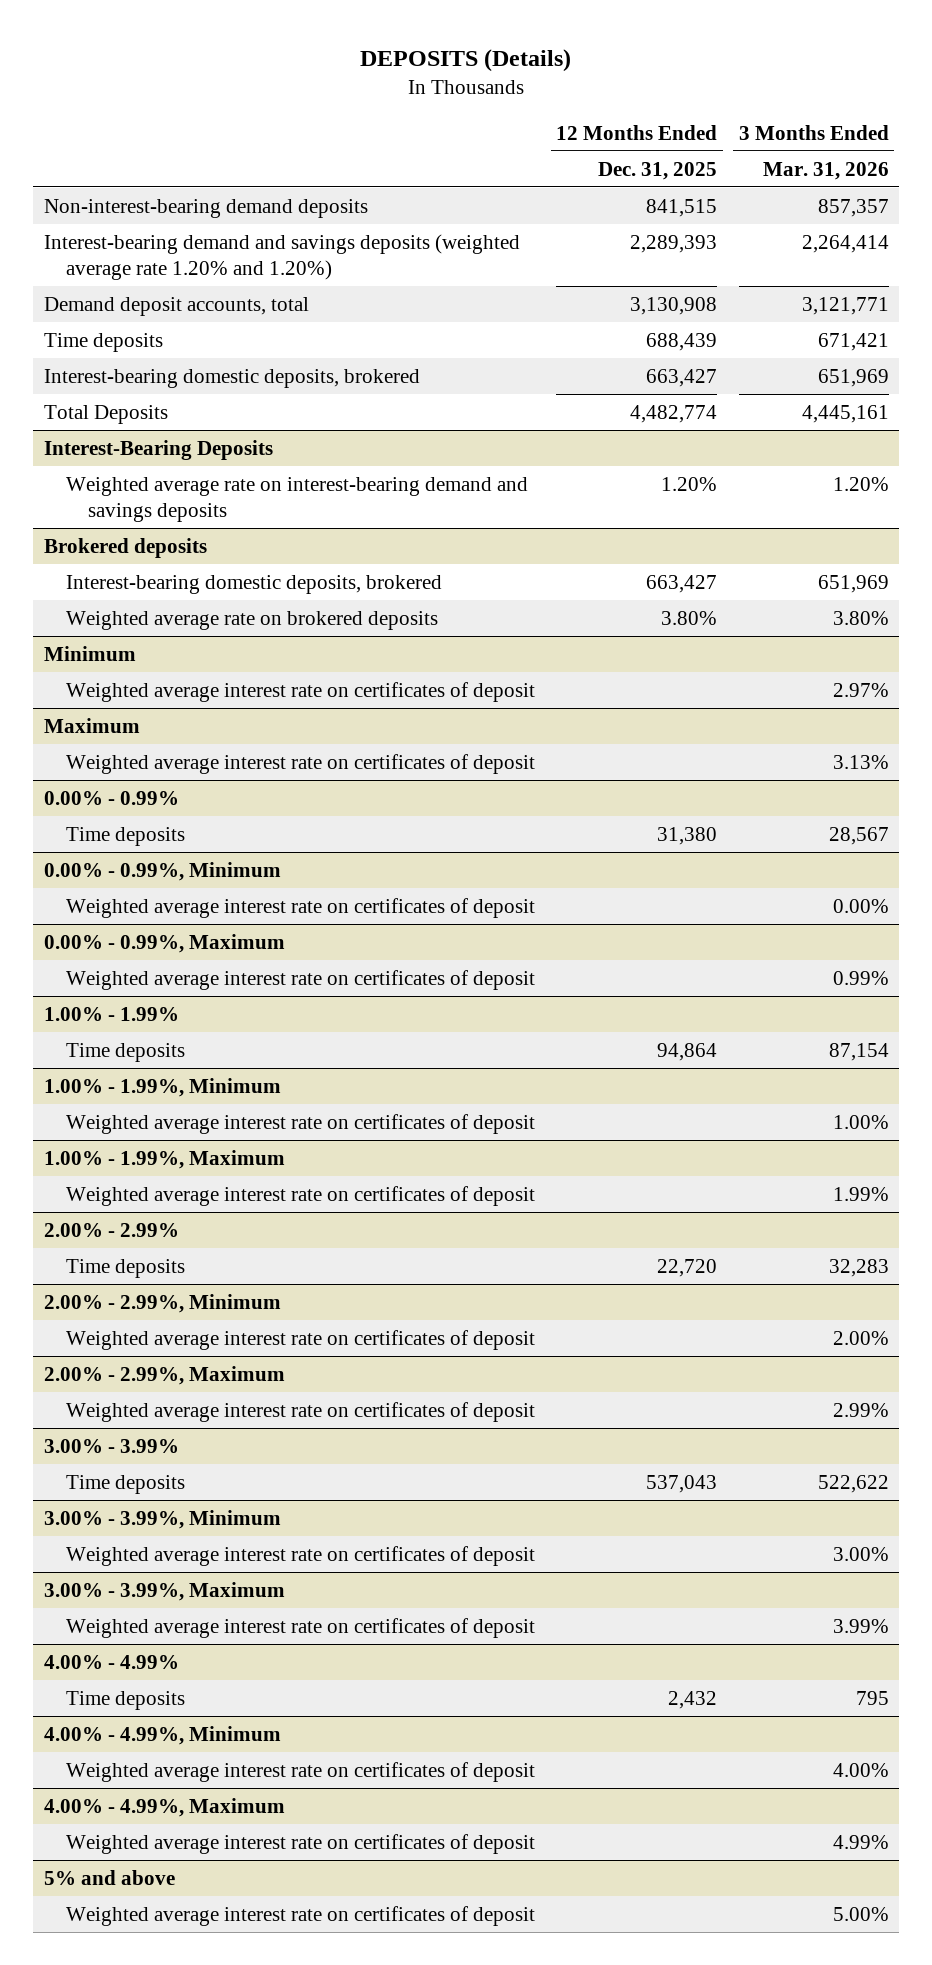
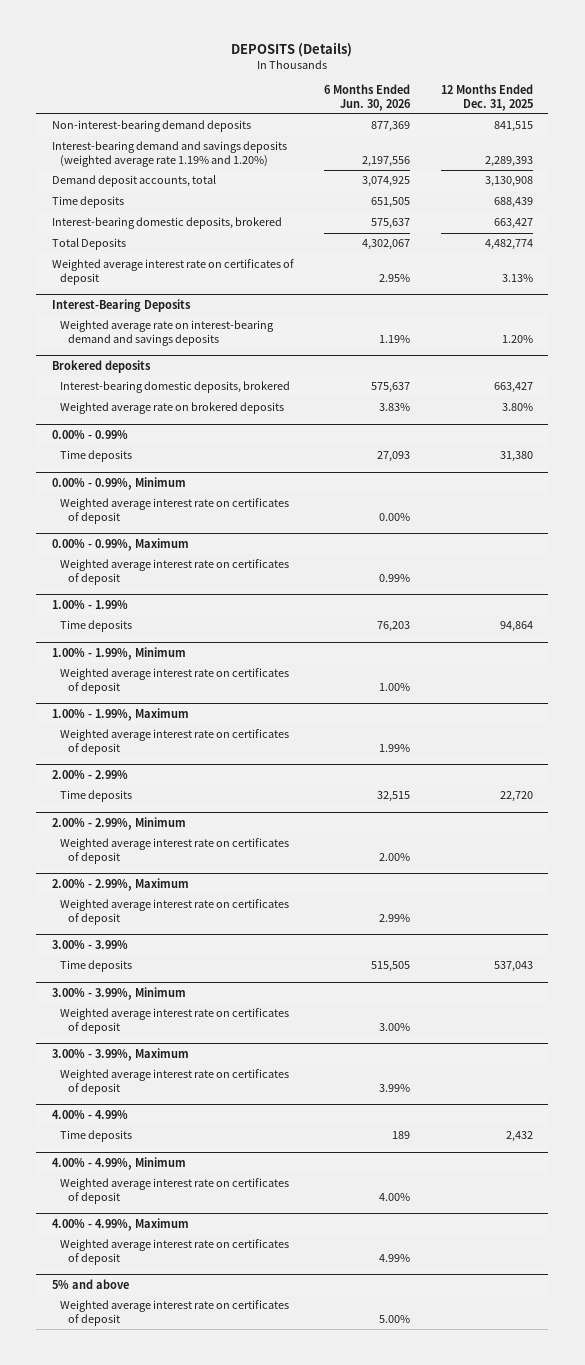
- | 12 Months Ended Dec. 31, 2025 | 3 Months Ended Mar. 31, 2026
+ | 6 Months Ended Jun. 30, 2026 | 12 Months Ended Dec. 31, 2025
- Interest-bearing demand and savings deposits (weighted average rate 1.20% and 1.20%) | 2,289,393 | 2,264,414
+ Interest-bearing demand and savings deposits (weighted average rate 1.19% and 1.20%) | 2,197,556 | 2,289,393
+ Weighted average interest rate on certificates of deposit | 2.95% | 3.13%
- Minimum
- Weighted average interest rate on certificates of deposit | | 2.97%
- Maximum
- Weighted average interest rate on certificates of deposit | | 3.13%

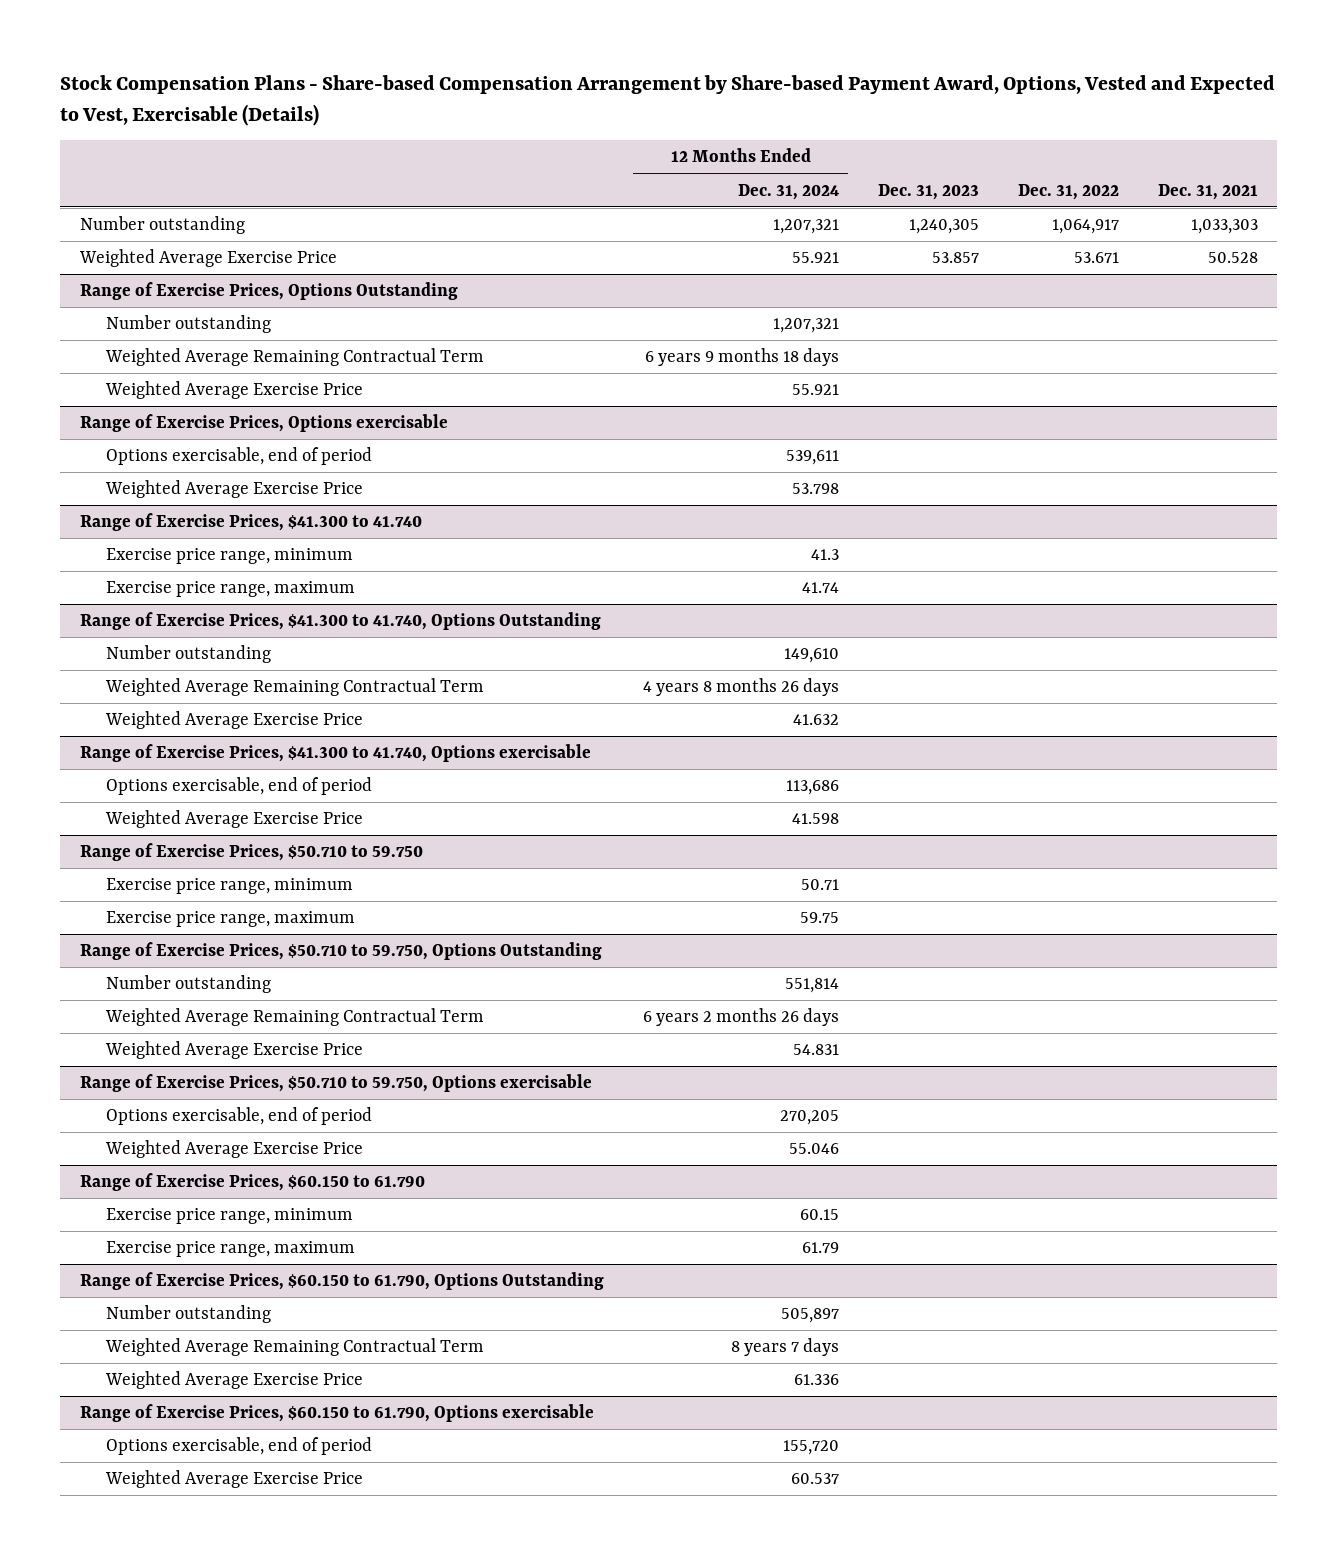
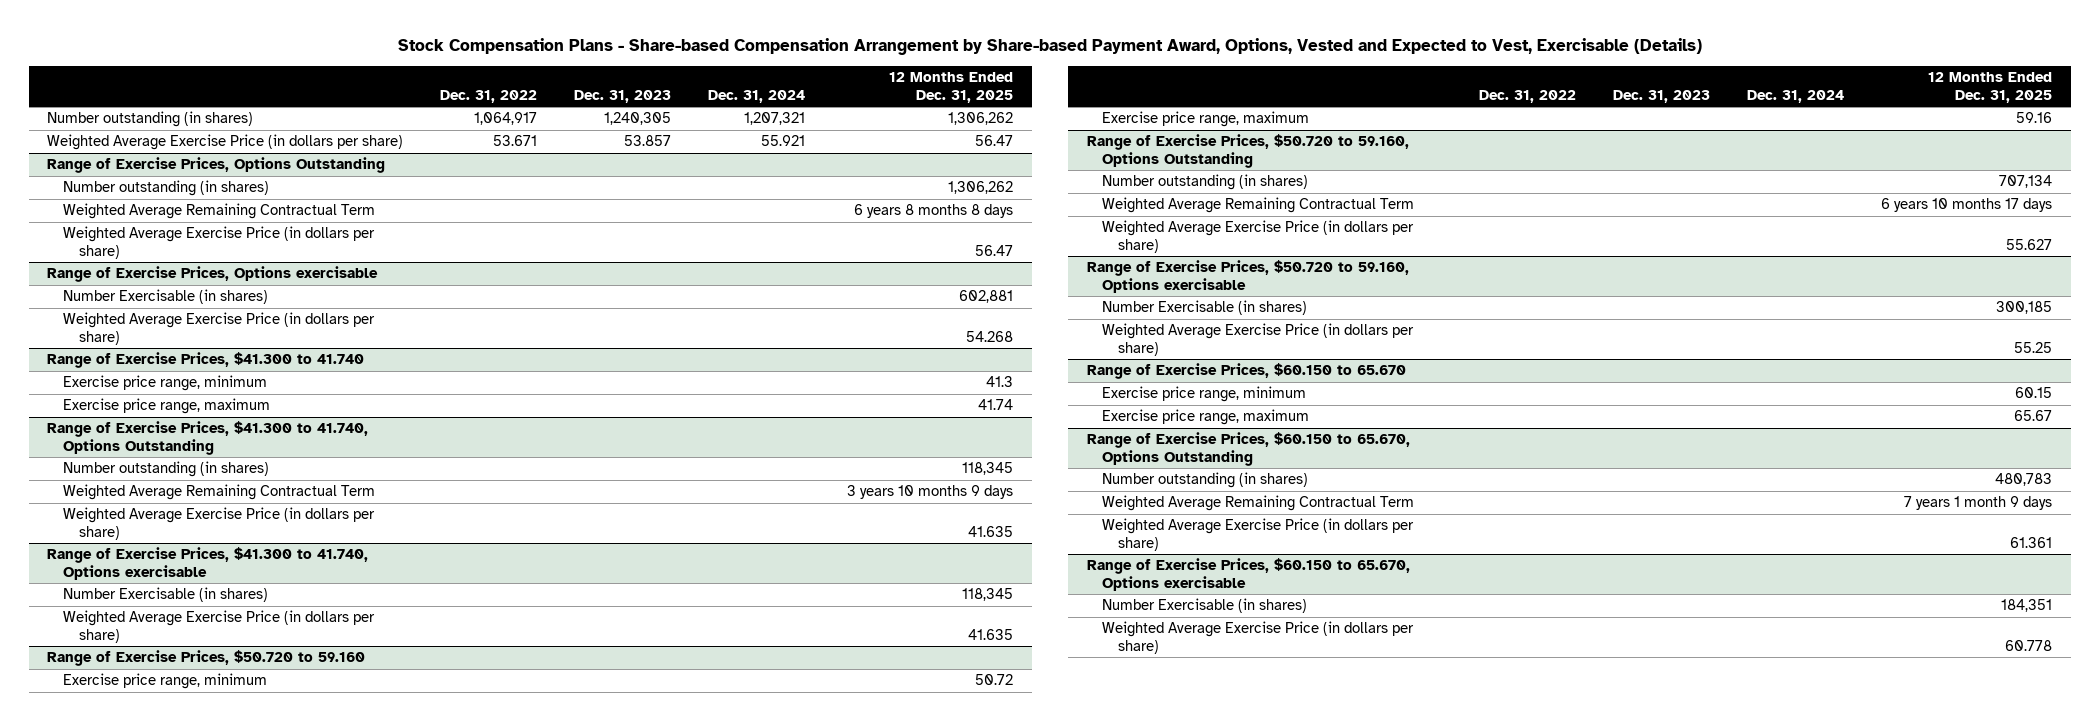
- | 12 Months Ended Dec. 31, 2024 | Dec. 31, 2023 | Dec. 31, 2022 | Dec. 31, 2021
+ | Dec. 31, 2022 | Dec. 31, 2023 | Dec. 31, 2024 | 12 Months Ended Dec. 31, 2025
- Number outstanding | 1,207,321 | 1,240,305 | 1,064,917 | 1,033,303
- Weighted Average Exercise Price | 55.921 | 53.857 | 53.671 | 50.528
+ Number outstanding (in shares) | 1,064,917 | 1,240,305 | 1,207,321 | 1,306,262
+ Weighted Average Exercise Price (in dollars per share) | 53.671 | 53.857 | 55.921 | 56.47
@ Range of Exercise Prices, Options Outstanding
- Number outstanding | 1,207,321 | | |
+ Number outstanding (in shares) | | | | 1,306,262
- Weighted Average Exercise Price | 55.921 | | |
+ Weighted Average Exercise Price (in dollars per share) | | | | 56.47
@ Range of Exercise Prices, Options exercisable
- Options exercisable, end of period | 539,611 | | |
- Weighted Average Exercise Price | 53.798 | | |
+ Number Exercisable (in shares) | | | | 602,881
+ Weighted Average Exercise Price (in dollars per share) | | | | 54.268
@ Range of Exercise Prices, $41.300 to 41.740, Options Outstanding
- Number outstanding | 149,610 | | |
+ Number outstanding (in shares) | | | | 118,345
- Weighted Average Exercise Price | 41.632 | | |
+ Weighted Average Exercise Price (in dollars per share) | | | | 41.635
@ Range of Exercise Prices, $41.300 to 41.740, Options exercisable
- Options exercisable, end of period | 113,686 | | |
- Weighted Average Exercise Price | 41.598 | | |
- Range of Exercise Prices, $50.710 to 59.750
@ Range of Exercise Prices, $41.300 to 41.740, Options exercisable
+ Number Exercisable (in shares) | | | | 118,345
+ Weighted Average Exercise Price (in dollars per share) | | | | 41.635
+ Range of Exercise Prices, $50.720 to 59.160
- Range of Exercise Prices, $50.710 to 59.750, Options Outstanding
- Number outstanding | 551,814 | | |
+ Range of Exercise Prices, $50.720 to 59.160, Options Outstanding
+ Number outstanding (in shares) | | | | 707,134
- Weighted Average Exercise Price | 54.831 | | |
- Range of Exercise Prices, $50.710 to 59.750, Options exercisable
- Options exercisable, end of period | 270,205 | | |
- Weighted Average Exercise Price | 55.046 | | |
- Range of Exercise Prices, $60.150 to 61.790
+ Weighted Average Exercise Price (in dollars per share) | | | | 55.627
+ Range of Exercise Prices, $50.720 to 59.160, Options exercisable
+ Number Exercisable (in shares) | | | | 300,185
+ Weighted Average Exercise Price (in dollars per share) | | | | 55.25
+ Range of Exercise Prices, $60.150 to 65.670
- Range of Exercise Prices, $60.150 to 61.790, Options Outstanding
- Number outstanding | 505,897 | | |
+ Range of Exercise Prices, $60.150 to 65.670, Options Outstanding
+ Number outstanding (in shares) | | | | 480,783
- Weighted Average Exercise Price | 61.336 | | |
- Range of Exercise Prices, $60.150 to 61.790, Options exercisable
- Options exercisable, end of period | 155,720 | | |
- Weighted Average Exercise Price | 60.537 | | |
+ Weighted Average Exercise Price (in dollars per share) | | | | 61.361
+ Range of Exercise Prices, $60.150 to 65.670, Options exercisable
+ Number Exercisable (in shares) | | | | 184,351
+ Weighted Average Exercise Price (in dollars per share) | | | | 60.778

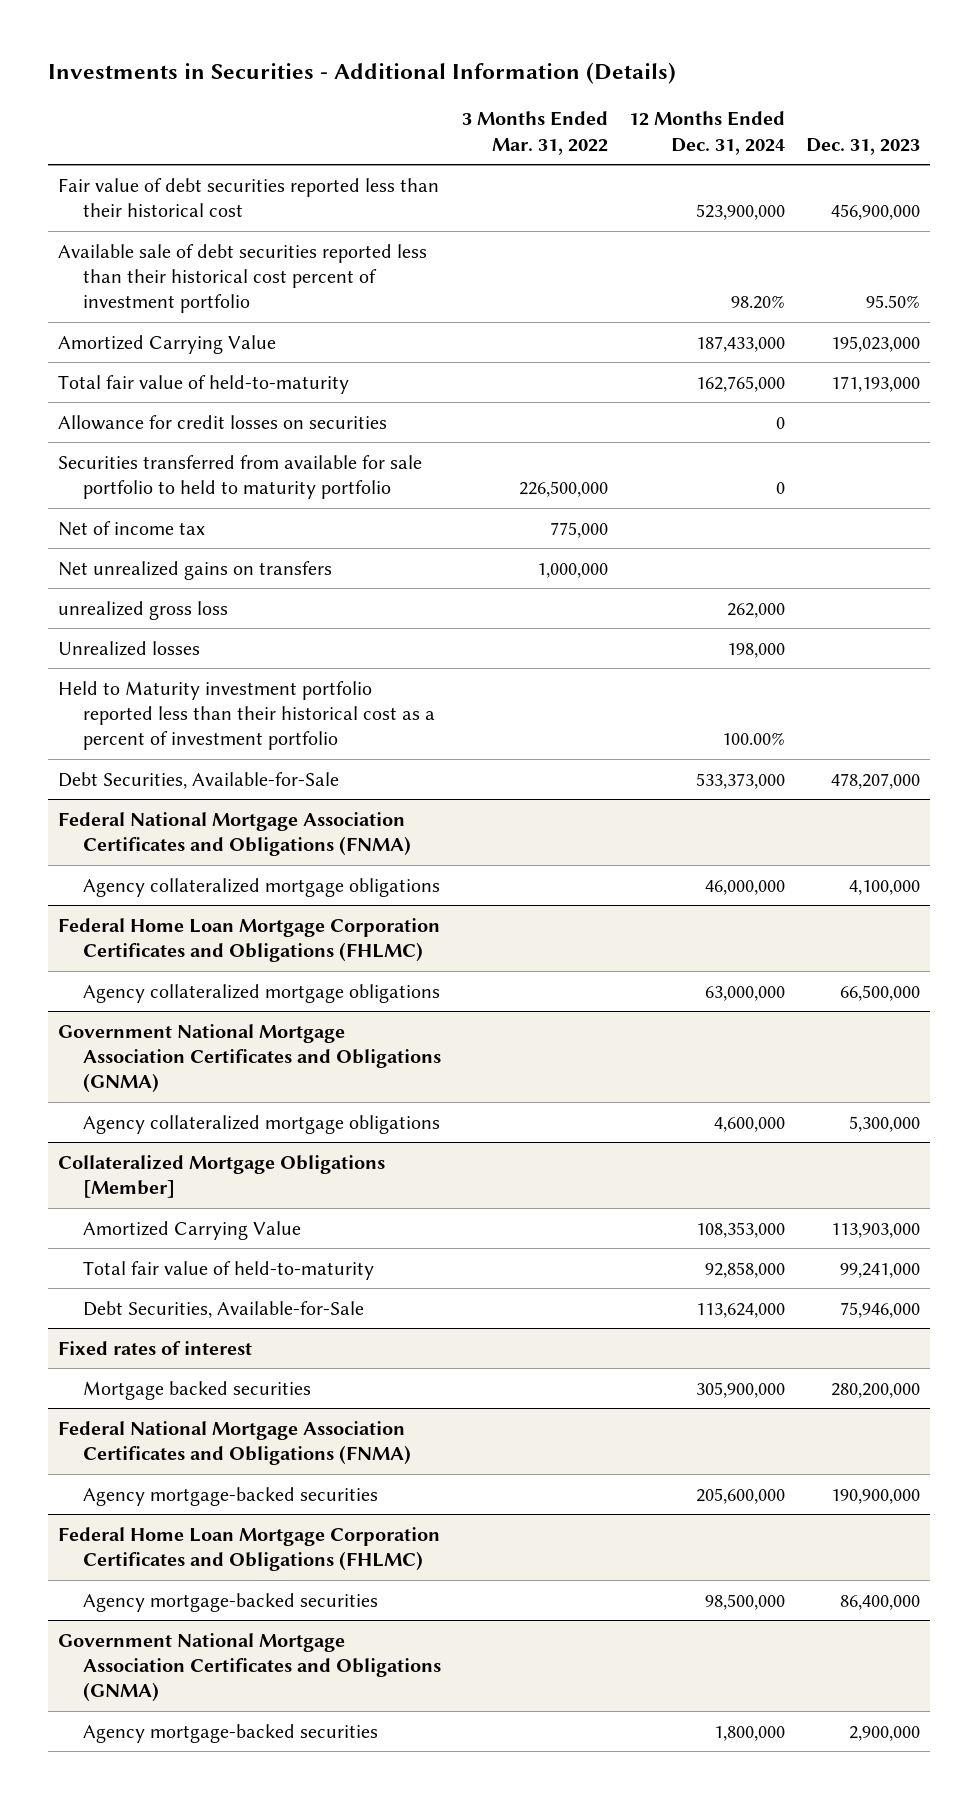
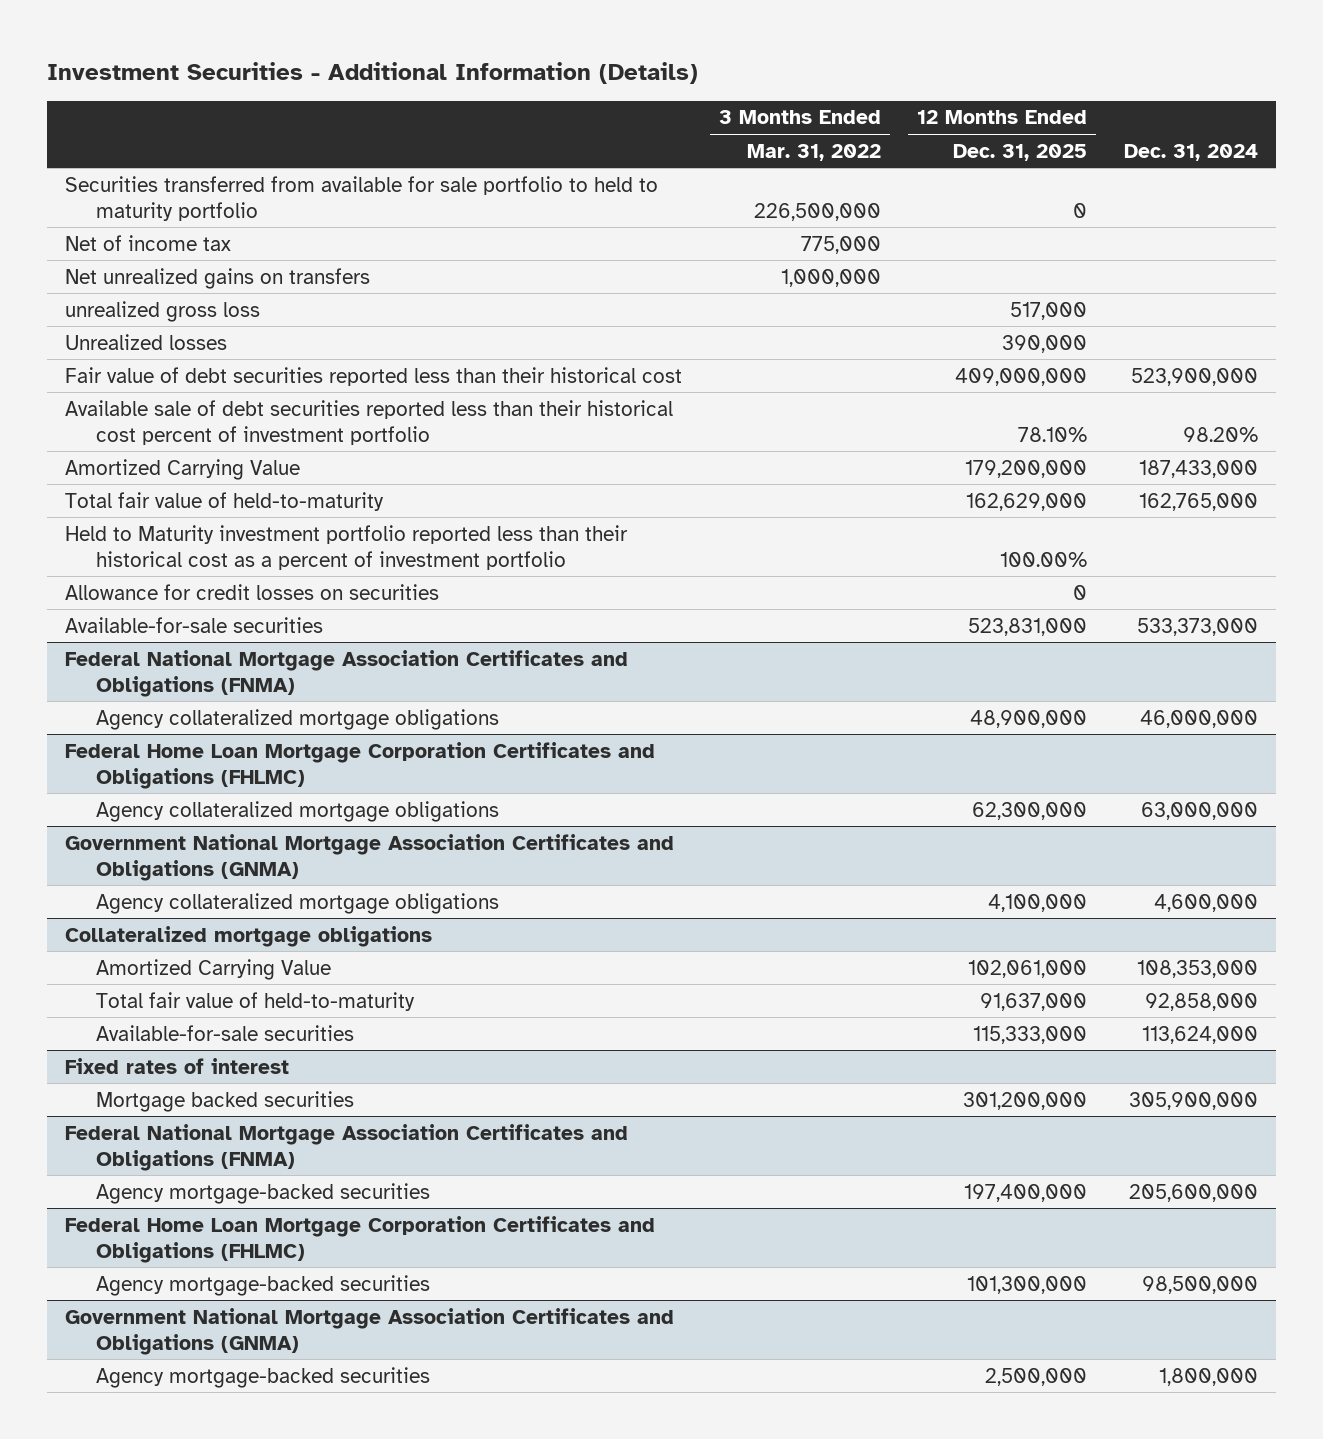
- Investments in Securities - Additional Information (Details)
+ Investment Securities - Additional Information (Details)
- | 3 Months Ended Mar. 31, 2022 | 12 Months Ended Dec. 31, 2024 | Dec. 31, 2023
+ | 3 Months Ended Mar. 31, 2022 | 12 Months Ended Dec. 31, 2025 | Dec. 31, 2024
moved down: Fair value of debt securities reported less than their historical cost | | 409,000,000 | 523,900,000
moved down: Available sale of debt securities reported less than their historical cost percent of investment portfolio | | 78.10% | 98.20%
moved down: Amortized Carrying Value | | 179,200,000 | 187,433,000
moved down: Total fair value of held-to-maturity | | 162,629,000 | 162,765,000
- Debt Securities, Available-for-Sale | | 533,373,000 | 478,207,000
moved down: Allowance for credit losses on securities | | 0 |
+ Available-for-sale securities | | 523,831,000 | 533,373,000
- Collateralized Mortgage Obligations [Member]
+ Collateralized mortgage obligations
- Debt Securities, Available-for-Sale | | 113,624,000 | 75,946,000
+ Available-for-sale securities | | 115,333,000 | 113,624,000

